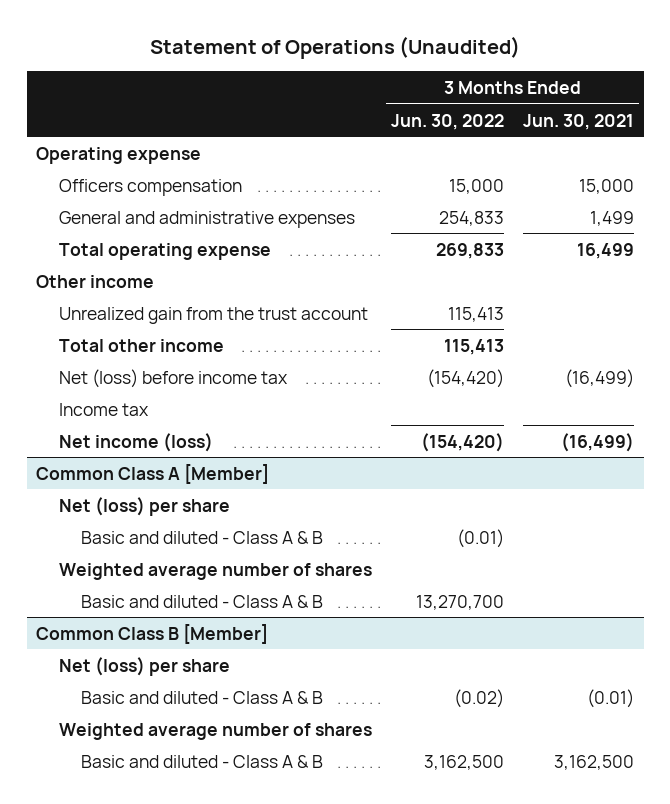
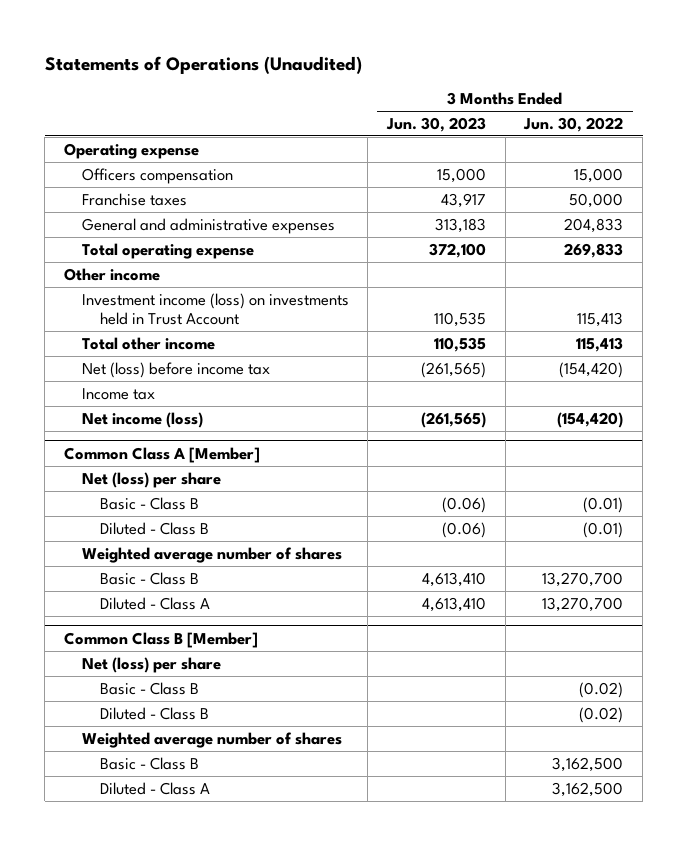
- Statement of Operations (Unaudited)
+ Statements of Operations (Unaudited)
- | 3 Months Ended Jun. 30, 2022 | 3 Months Ended Jun. 30, 2021
+ | 3 Months Ended Jun. 30, 2023 | 3 Months Ended Jun. 30, 2022
- General and administrative expenses | 254,833 | 1,499
+ Franchise taxes | 43,917 | 50,000
+ General and administrative expenses | 313,183 | 204,833
- Unrealized gain from the trust account | 115,413 |
+ Investment income (loss) on investments held in Trust Account | 110,535 | 115,413
@ Common Class A [Member]
- Basic and diluted - Class A & B | (0.01) |
+ Basic - Class B | (0.06) | (0.01)
+ Diluted - Class B | (0.06) | (0.01)
- Basic and diluted - Class A & B | 13,270,700 |
+ Basic - Class B | 4,613,410 | 13,270,700
+ Diluted - Class A | 4,613,410 | 13,270,700
@ Common Class B [Member]
- Basic and diluted - Class A & B | (0.02) | (0.01)
+ Basic - Class B | | (0.02)
+ Diluted - Class B | | (0.02)
- Basic and diluted - Class A & B | 3,162,500 | 3,162,500
+ Basic - Class B | | 3,162,500
+ Diluted - Class A | | 3,162,500

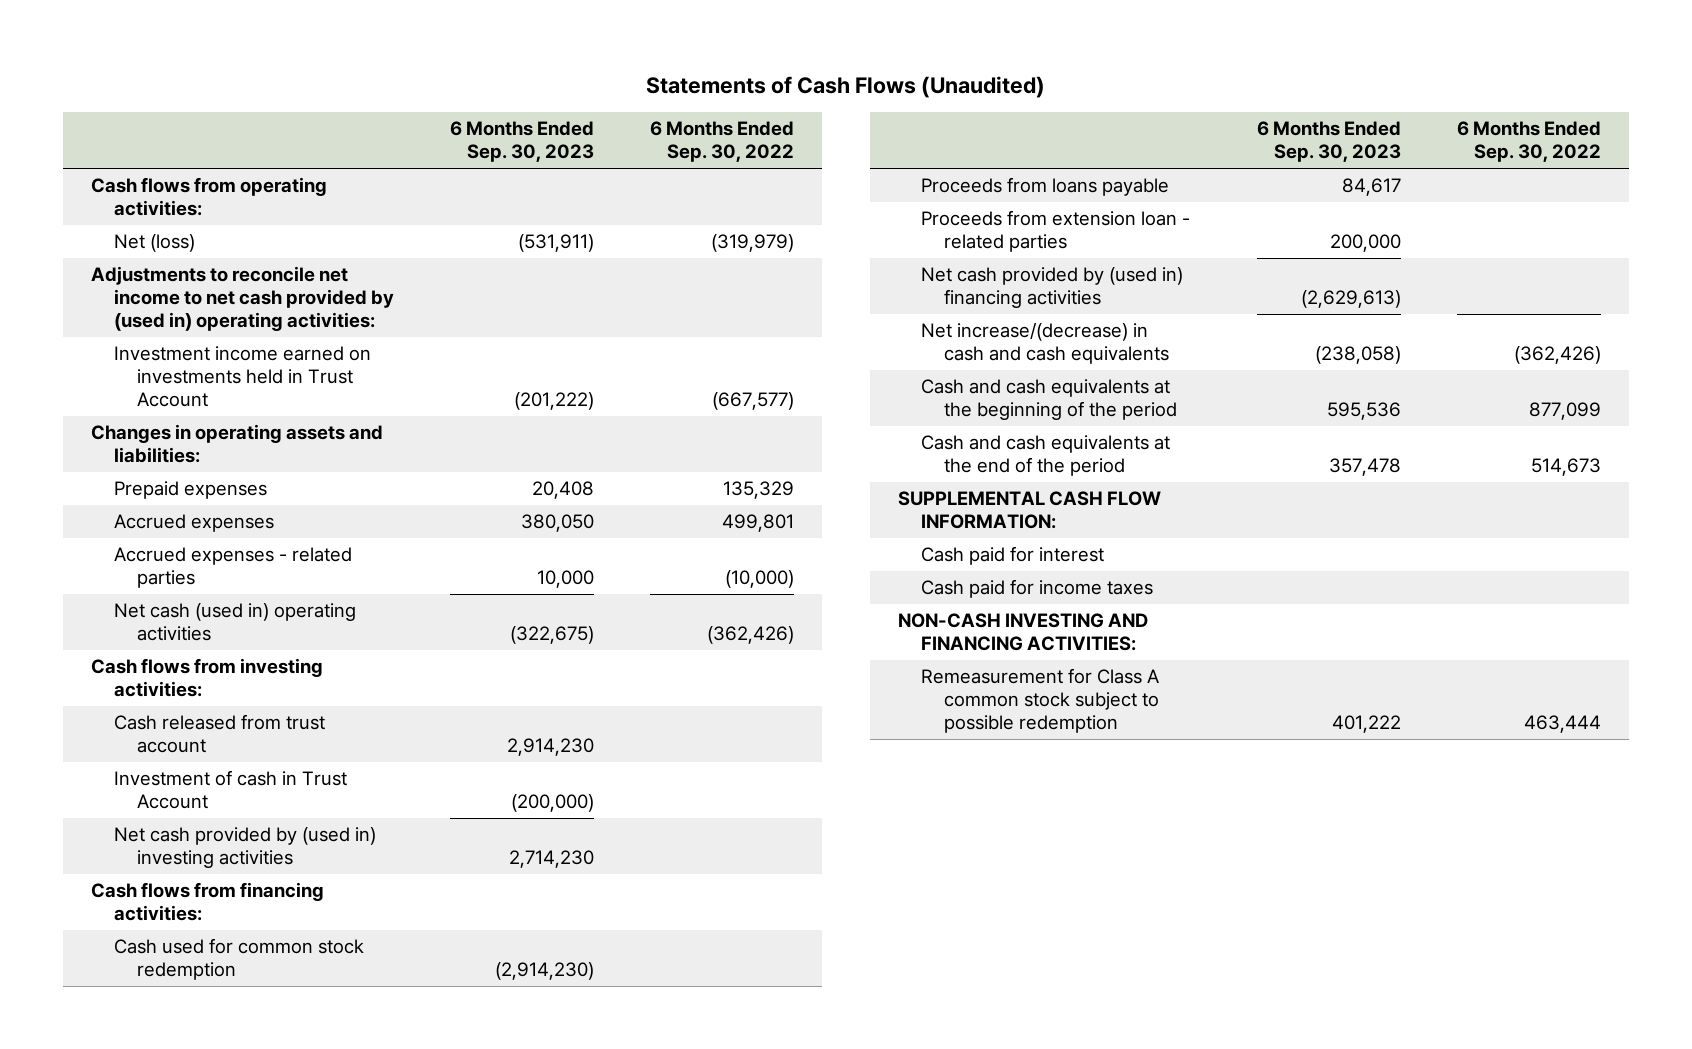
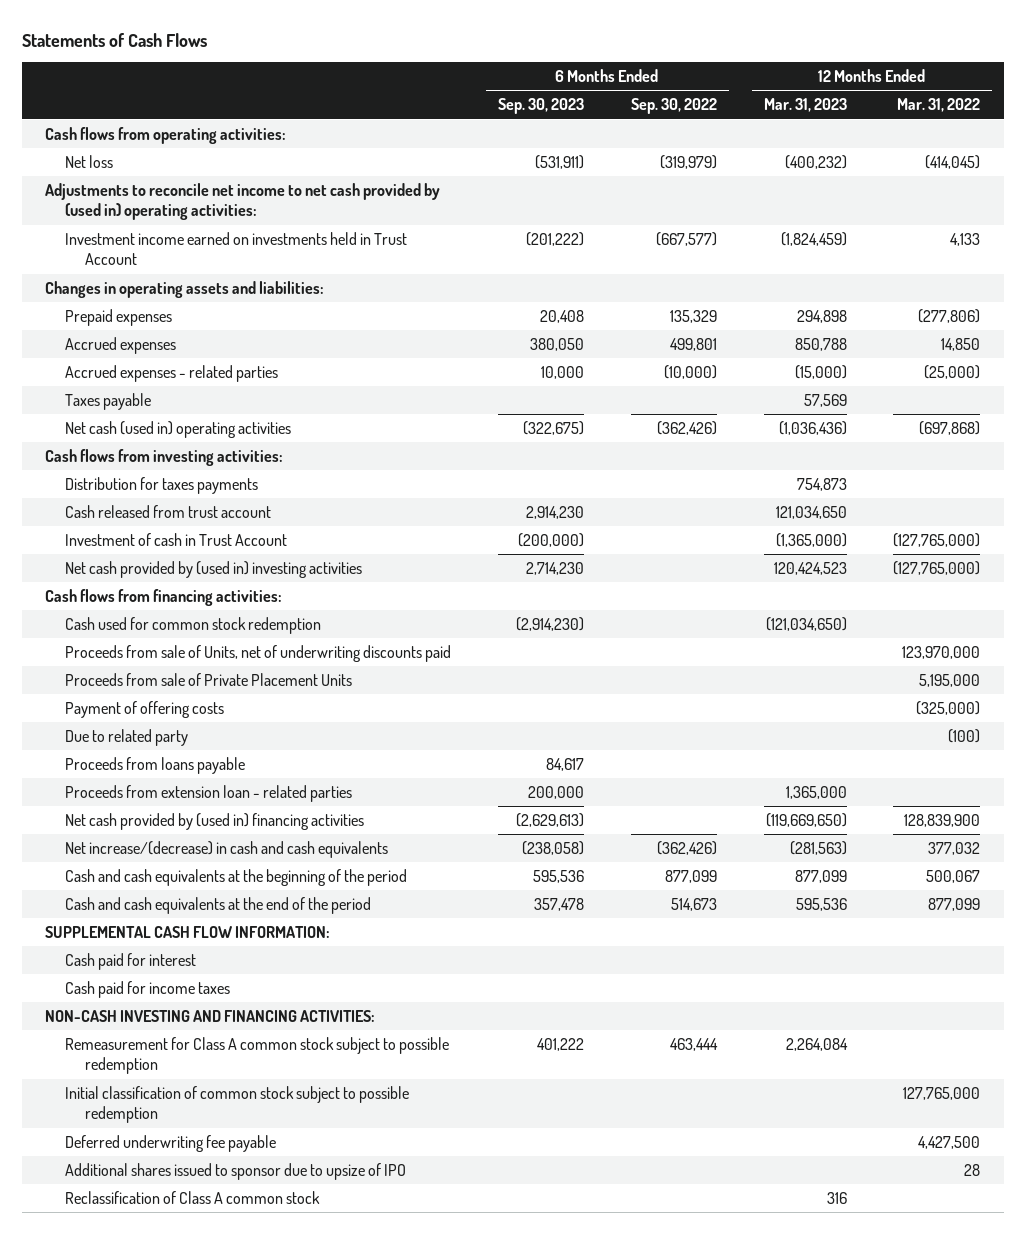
- Statements of Cash Flows (Unaudited)
+ Statements of Cash Flows
- | 6 Months Ended Sep. 30, 2023 | 6 Months Ended Sep. 30, 2022
+ | 6 Months Ended Sep. 30, 2023 | 6 Months Ended Sep. 30, 2022 | 12 Months Ended Mar. 31, 2023 | 12 Months Ended Mar. 31, 2022
- Net (loss) | (531,911) | (319,979)
+ Net loss | (531,911) | (319,979) | (400,232) | (414,045)
+ Taxes payable | | | 57,569 |
+ Distribution for taxes payments | | | 754,873 |
+ Proceeds from sale of Units, net of underwriting discounts paid | | | | 123,970,000
+ Proceeds from sale of Private Placement Units | | | | 5,195,000
+ Payment of offering costs | | | | (325,000)
+ Due to related party | | | | (100)
+ Initial classification of common stock subject to possible redemption | | | | 127,765,000
+ Deferred underwriting fee payable | | | | 4,427,500
+ Additional shares issued to sponsor due to upsize of IPO | | | | 28
+ Reclassification of Class A common stock | | | 316 |

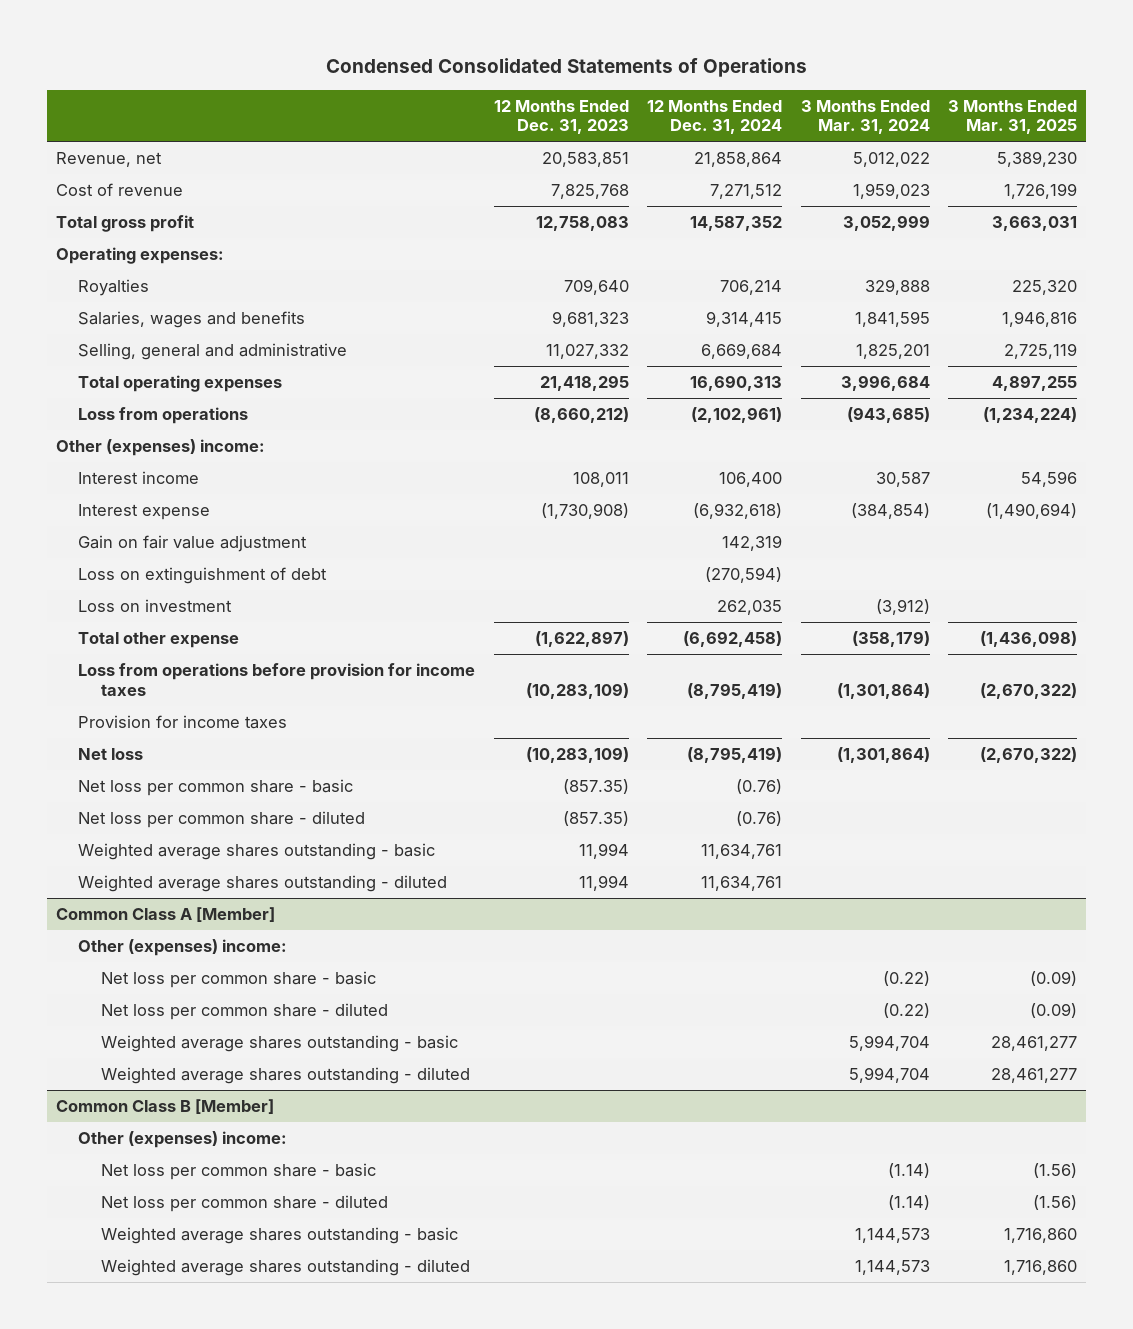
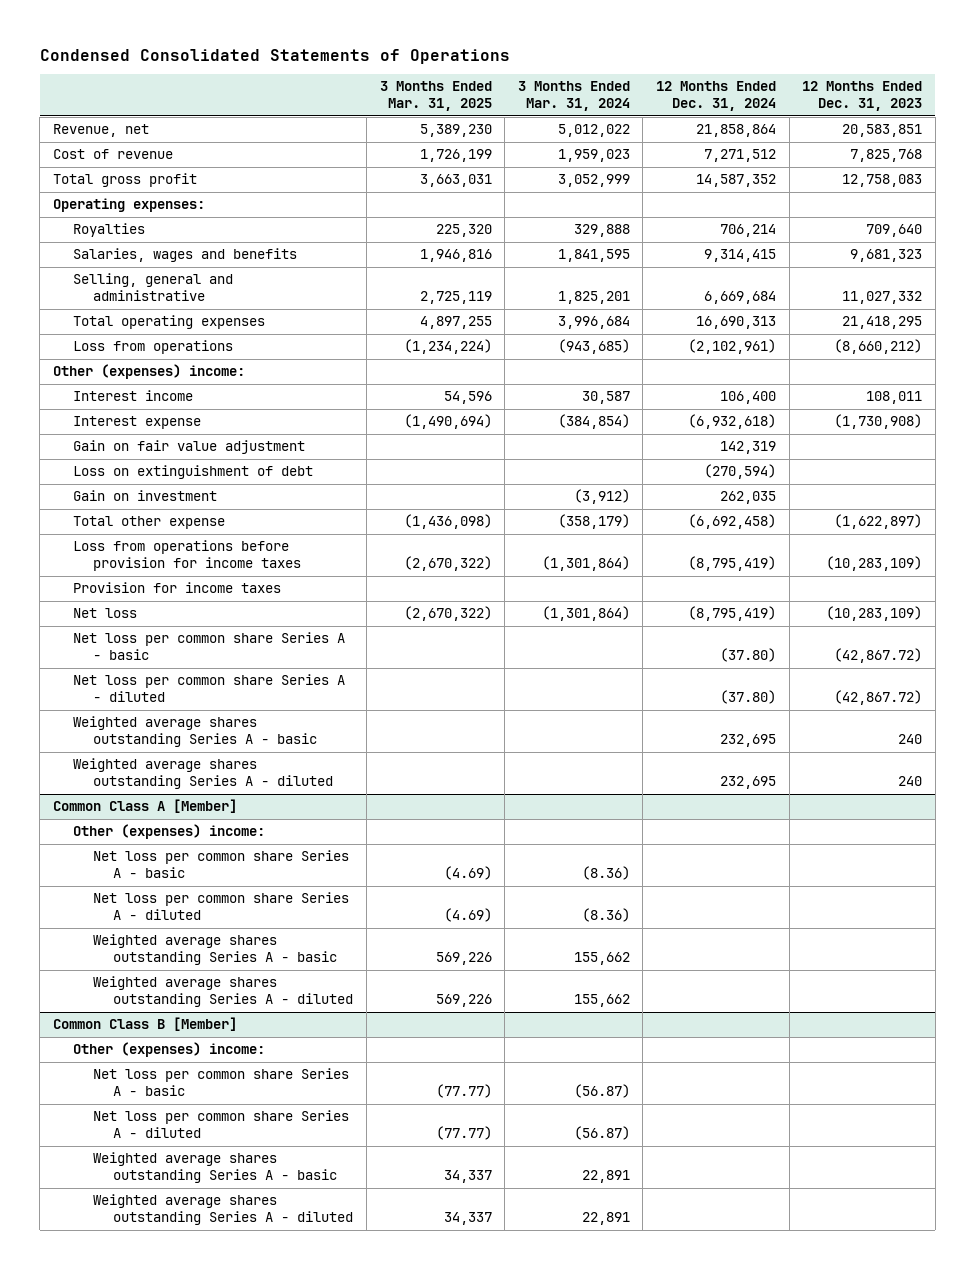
- | 12 Months Ended Dec. 31, 2023 | 12 Months Ended Dec. 31, 2024 | 3 Months Ended Mar. 31, 2024 | 3 Months Ended Mar. 31, 2025
+ | 3 Months Ended Mar. 31, 2025 | 3 Months Ended Mar. 31, 2024 | 12 Months Ended Dec. 31, 2024 | 12 Months Ended Dec. 31, 2023
- Loss on investment | | 262,035 | (3,912) |
+ Gain on investment | | (3,912) | 262,035 |
- Net loss per common share - basic | (857.35) | (0.76) | |
- Net loss per common share - diluted | (857.35) | (0.76) | |
- Weighted average shares outstanding - basic | 11,994 | 11,634,761 | |
- Weighted average shares outstanding - diluted | 11,994 | 11,634,761 | |
+ Net loss per common share Series A - basic | | | (37.80) | (42,867.72)
+ Net loss per common share Series A - diluted | | | (37.80) | (42,867.72)
+ Weighted average shares outstanding Series A - basic | | | 232,695 | 240
+ Weighted average shares outstanding Series A - diluted | | | 232,695 | 240
@ Common Class A [Member]
- Net loss per common share - basic | | | (0.22) | (0.09)
- Net loss per common share - diluted | | | (0.22) | (0.09)
- Weighted average shares outstanding - basic | | | 5,994,704 | 28,461,277
- Weighted average shares outstanding - diluted | | | 5,994,704 | 28,461,277
+ Net loss per common share Series A - basic | (4.69) | (8.36) | |
+ Net loss per common share Series A - diluted | (4.69) | (8.36) | |
+ Weighted average shares outstanding Series A - basic | 569,226 | 155,662 | |
+ Weighted average shares outstanding Series A - diluted | 569,226 | 155,662 | |
@ Common Class B [Member]
- Net loss per common share - basic | | | (1.14) | (1.56)
- Net loss per common share - diluted | | | (1.14) | (1.56)
- Weighted average shares outstanding - basic | | | 1,144,573 | 1,716,860
- Weighted average shares outstanding - diluted | | | 1,144,573 | 1,716,860
+ Net loss per common share Series A - basic | (77.77) | (56.87) | |
+ Net loss per common share Series A - diluted | (77.77) | (56.87) | |
+ Weighted average shares outstanding Series A - basic | 34,337 | 22,891 | |
+ Weighted average shares outstanding Series A - diluted | 34,337 | 22,891 | |

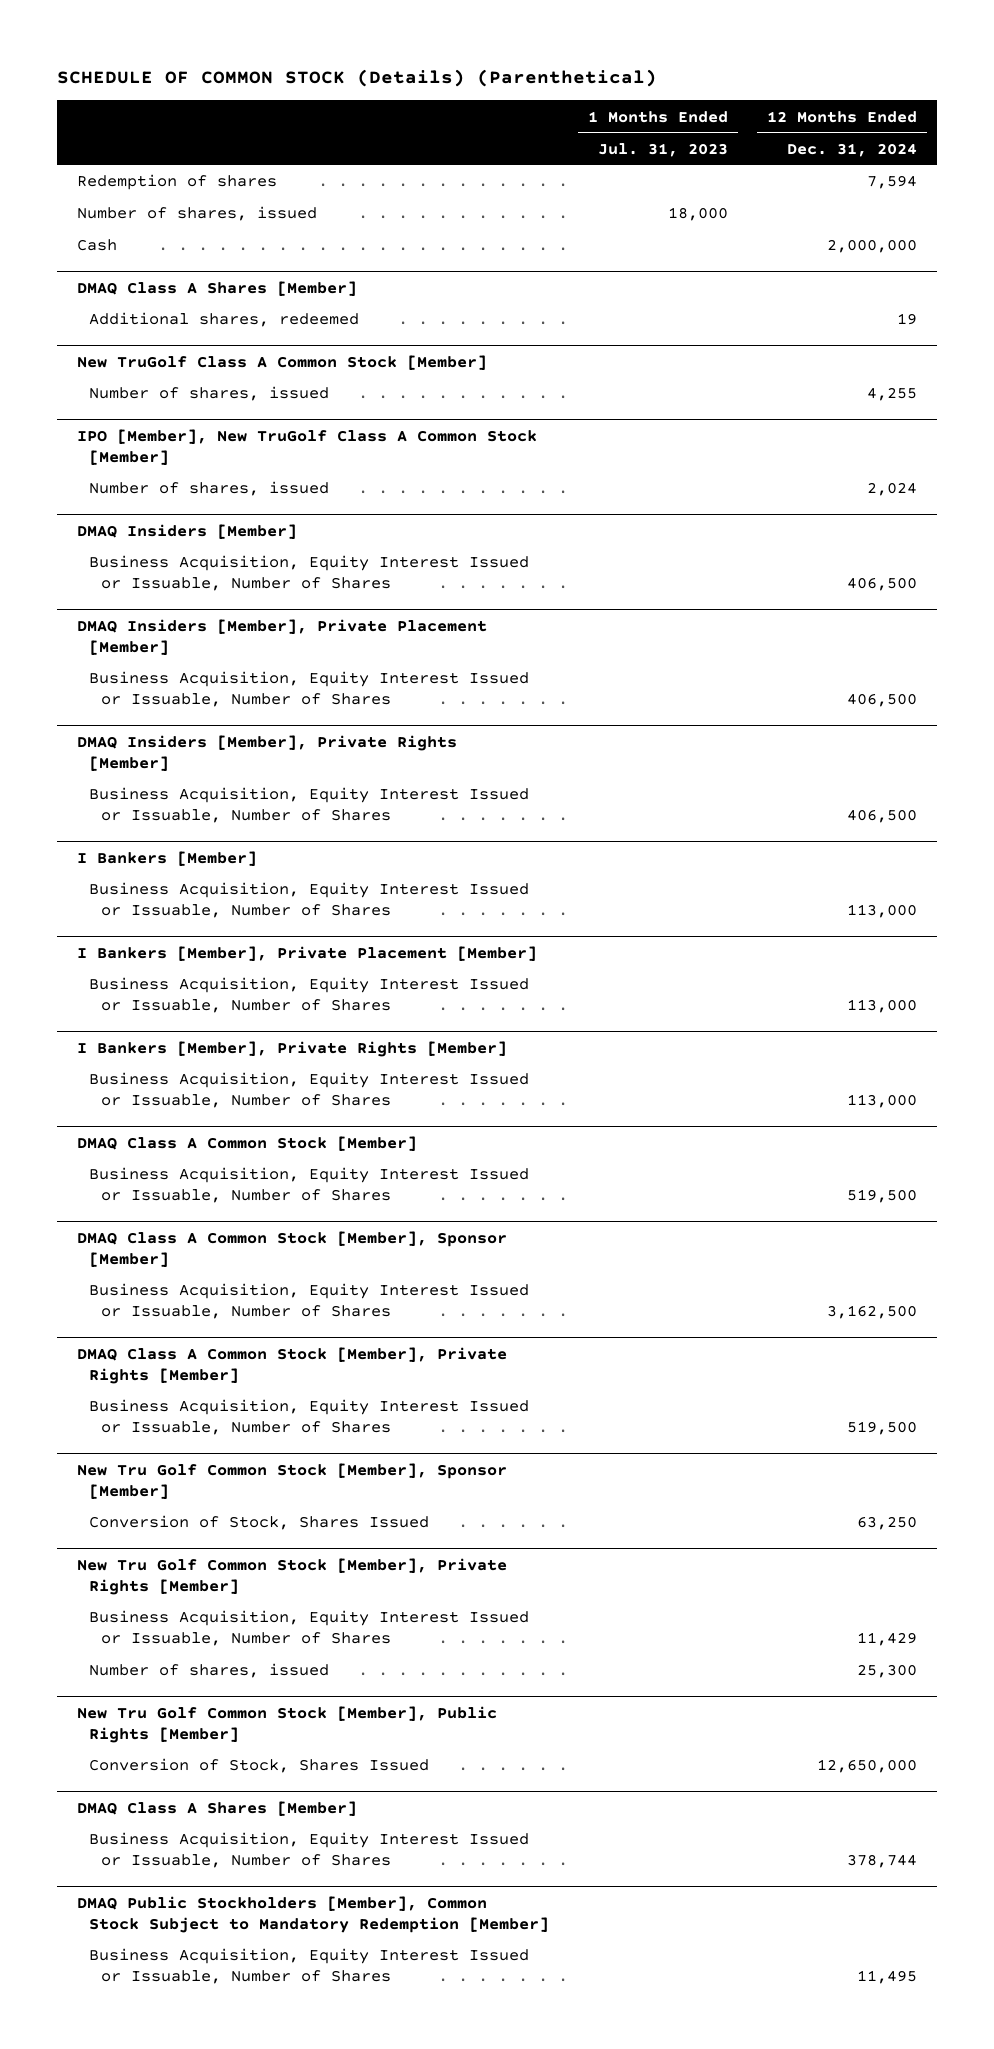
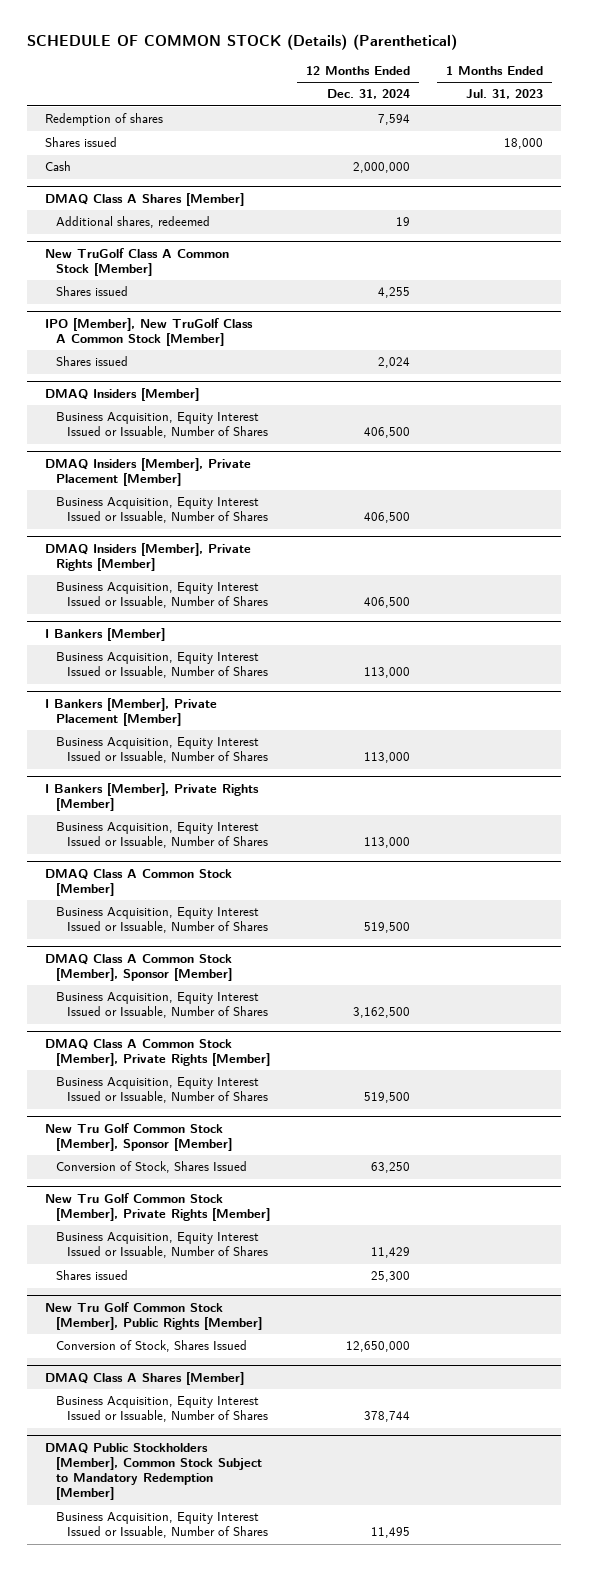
- | 1 Months Ended Jul. 31, 2023 | 12 Months Ended Dec. 31, 2024
+ | 12 Months Ended Dec. 31, 2024 | 1 Months Ended Jul. 31, 2023
- Number of shares, issued | 18,000 |
+ Shares issued | | 18,000
@ New TruGolf Class A Common Stock [Member]
- Number of shares, issued | | 4,255
+ Shares issued | 4,255 |
@ IPO [Member], New TruGolf Class A Common Stock [Member]
- Number of shares, issued | | 2,024
+ Shares issued | 2,024 |
@ New Tru Golf Common Stock [Member], Private Rights [Member]
- Number of shares, issued | | 25,300
+ Shares issued | 25,300 |

